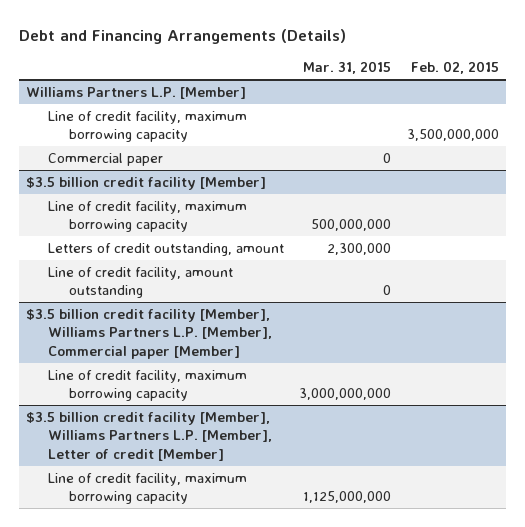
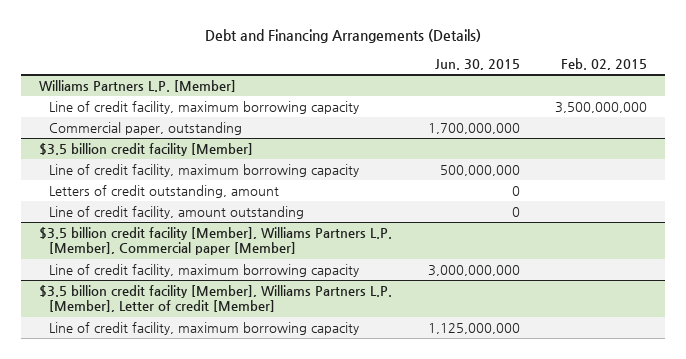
- | Mar. 31, 2015 | Feb. 02, 2015
+ | Jun. 30, 2015 | Feb. 02, 2015
@ Williams Partners L.P. [Member]
- Commercial paper | 0 |
+ Commercial paper, outstanding | 1,700,000,000 |

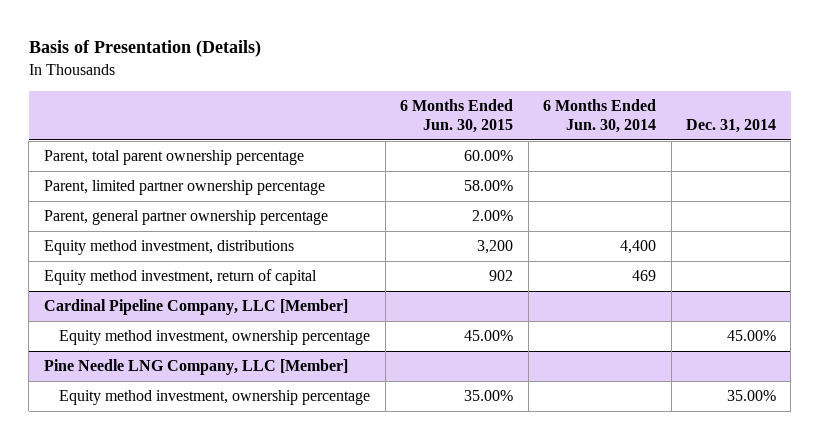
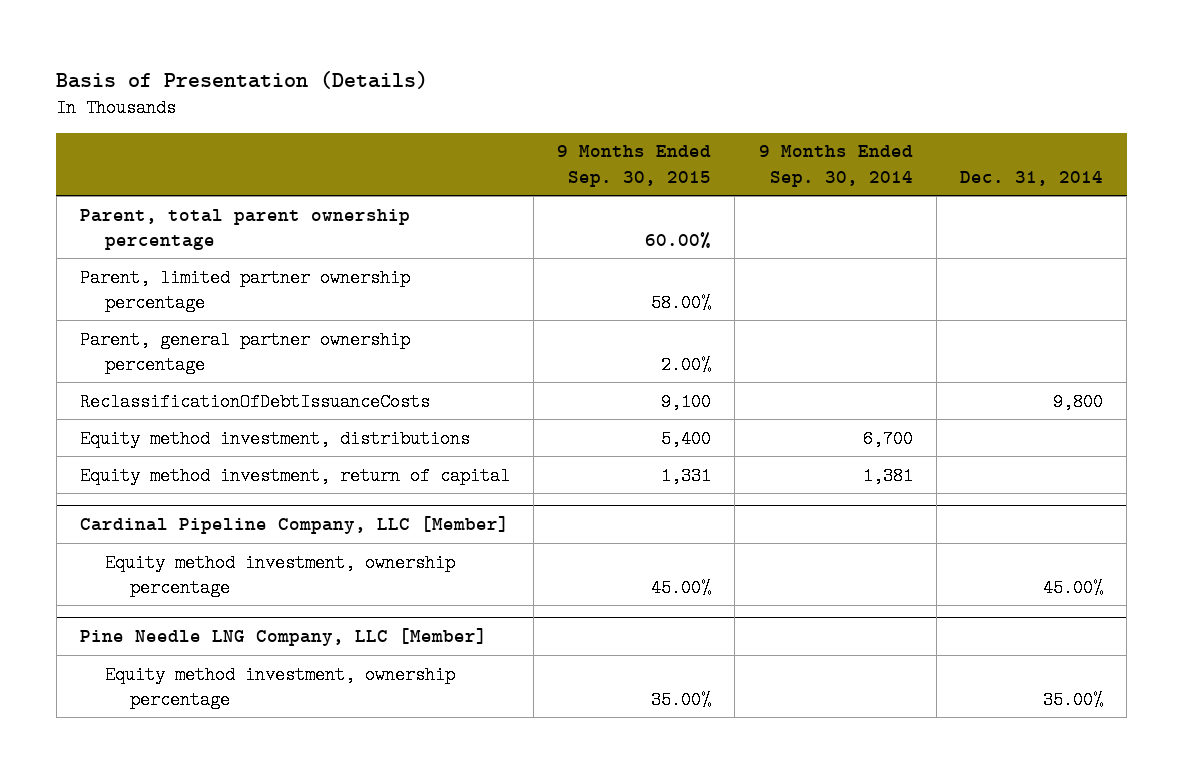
- | 6 Months Ended Jun. 30, 2015 | 6 Months Ended Jun. 30, 2014 | Dec. 31, 2014
+ | 9 Months Ended Sep. 30, 2015 | 9 Months Ended Sep. 30, 2014 | Dec. 31, 2014
+ ReclassificationOfDebtIssuanceCosts | 9,100 | | 9,800

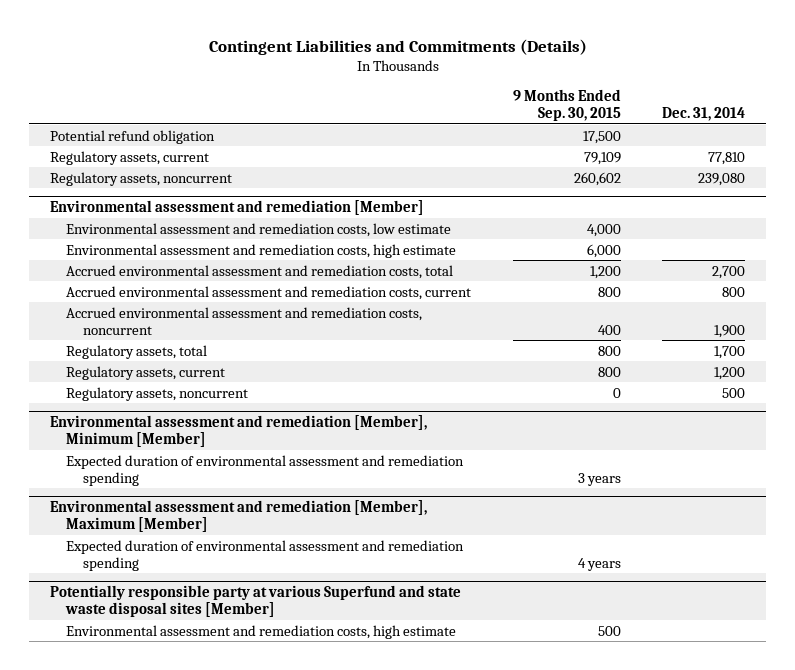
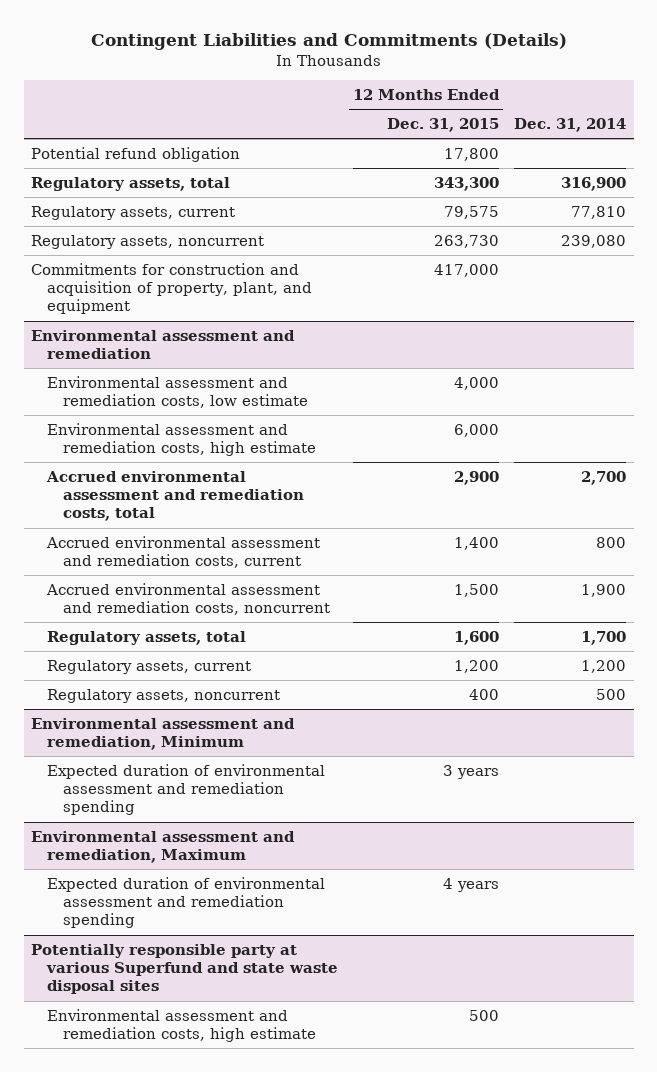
- | 9 Months Ended Sep. 30, 2015 | Dec. 31, 2014
+ | 12 Months Ended Dec. 31, 2015 | Dec. 31, 2014
+ Regulatory assets, total | 343,300 | 316,900
- Environmental assessment and remediation [Member]
+ Commitments for construction and acquisition of property, plant, and equipment | 417,000 |
+ Environmental assessment and remediation
- Environmental assessment and remediation [Member], Minimum [Member]
+ Environmental assessment and remediation, Minimum
- Environmental assessment and remediation [Member], Maximum [Member]
+ Environmental assessment and remediation, Maximum
- Potentially responsible party at various Superfund and state waste disposal sites [Member]
+ Potentially responsible party at various Superfund and state waste disposal sites

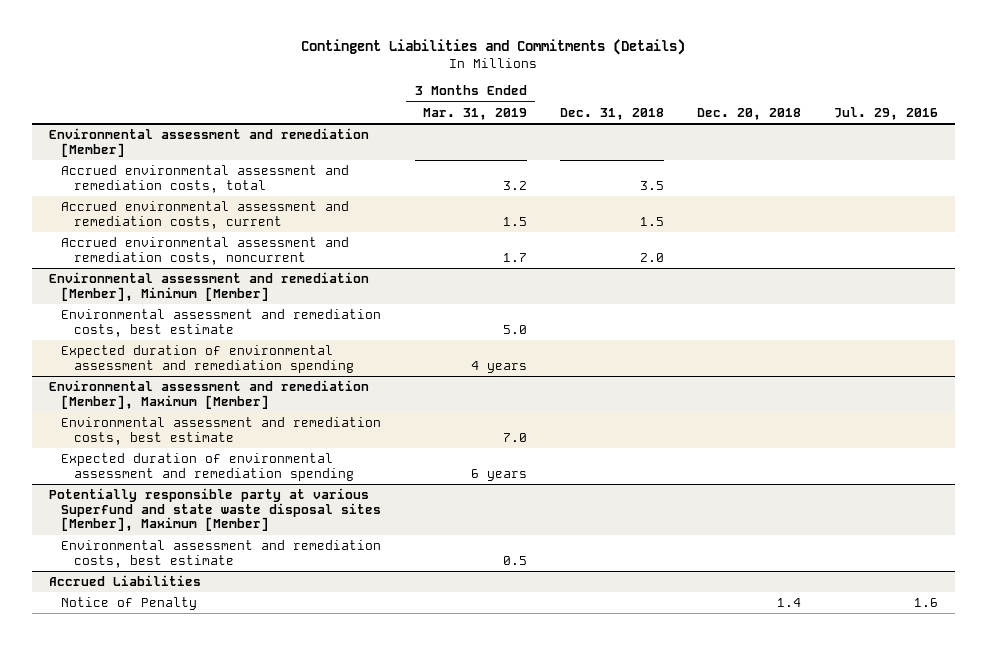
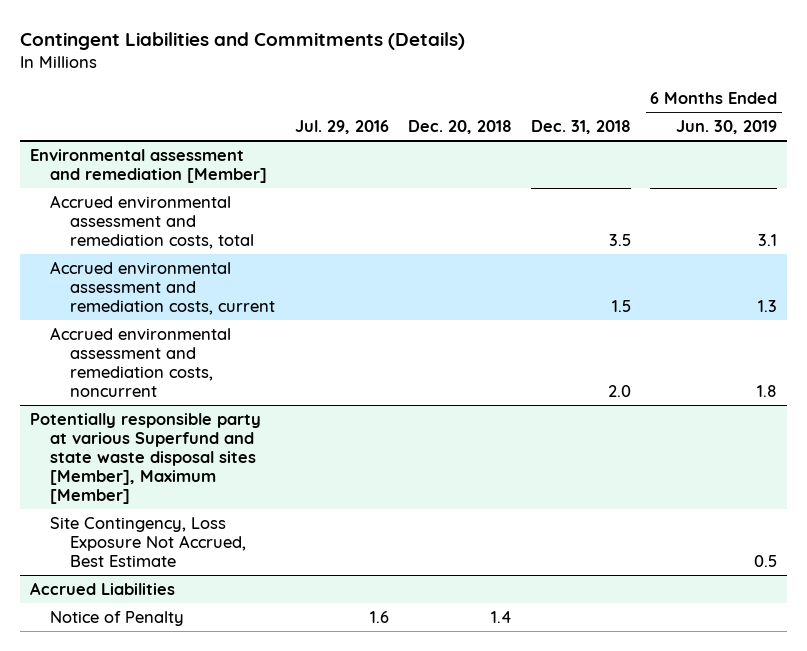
- | 3 Months Ended Mar. 31, 2019 | Dec. 31, 2018 | Dec. 20, 2018 | Jul. 29, 2016
+ | Jul. 29, 2016 | Dec. 20, 2018 | Dec. 31, 2018 | 6 Months Ended Jun. 30, 2019
- Environmental assessment and remediation [Member], Minimum [Member]
- Environmental assessment and remediation costs, best estimate | 5.0 | | |
- Expected duration of environmental assessment and remediation spending | 4 years | | |
- Environmental assessment and remediation [Member], Maximum [Member]
- Environmental assessment and remediation costs, best estimate | 7.0 | | |
- Expected duration of environmental assessment and remediation spending | 6 years | | |
@ Potentially responsible party at various Superfund and state waste disposal sites [Member], Maximum [Member]
- Environmental assessment and remediation costs, best estimate | 0.5 | | |
+ Site Contingency, Loss Exposure Not Accrued, Best Estimate | | | | 0.5

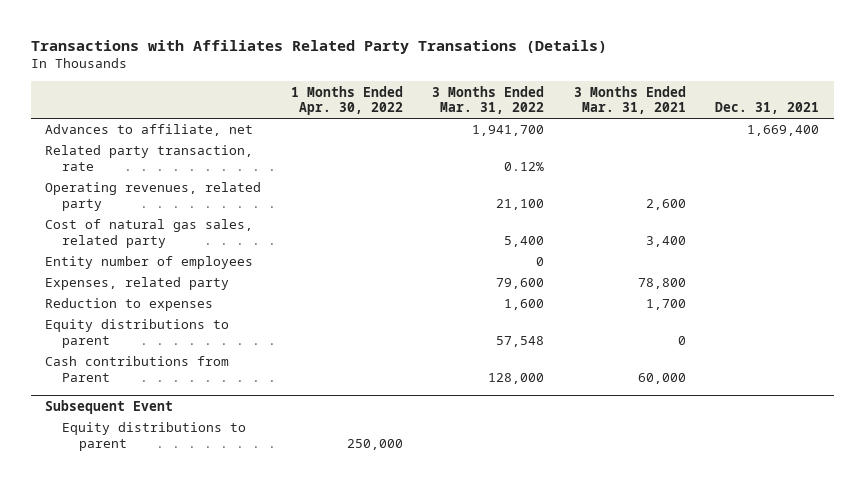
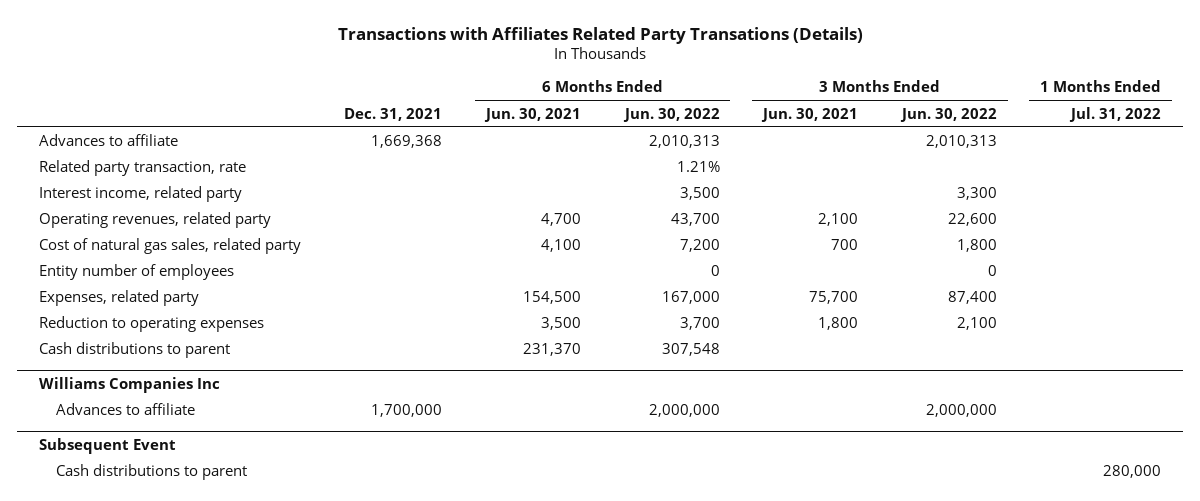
- | 1 Months Ended Apr. 30, 2022 | 3 Months Ended Mar. 31, 2022 | 3 Months Ended Mar. 31, 2021 | Dec. 31, 2021
+ | Dec. 31, 2021 | 6 Months Ended Jun. 30, 2021 | 6 Months Ended Jun. 30, 2022 | 3 Months Ended Jun. 30, 2021 | 3 Months Ended Jun. 30, 2022 | 1 Months Ended Jul. 31, 2022
- Advances to affiliate, net | | 1,941,700 | | 1,669,400
+ Advances to affiliate | 1,669,368 | | 2,010,313 | | 2,010,313 |
+ Interest income, related party | | | 3,500 | | 3,300 |
- Reduction to expenses | | 1,600 | 1,700 |
- Equity distributions to parent | | 57,548 | 0 |
- Cash contributions from Parent | | 128,000 | 60,000 |
+ Reduction to operating expenses | | 3,500 | 3,700 | 1,800 | 2,100 |
+ Cash distributions to parent | | 231,370 | 307,548 | | |
+ Williams Companies Inc
+ Advances to affiliate | 1,700,000 | | 2,000,000 | | 2,000,000 |
@ Subsequent Event
- Equity distributions to parent | 250,000 | | |
+ Cash distributions to parent | | | | | | 280,000

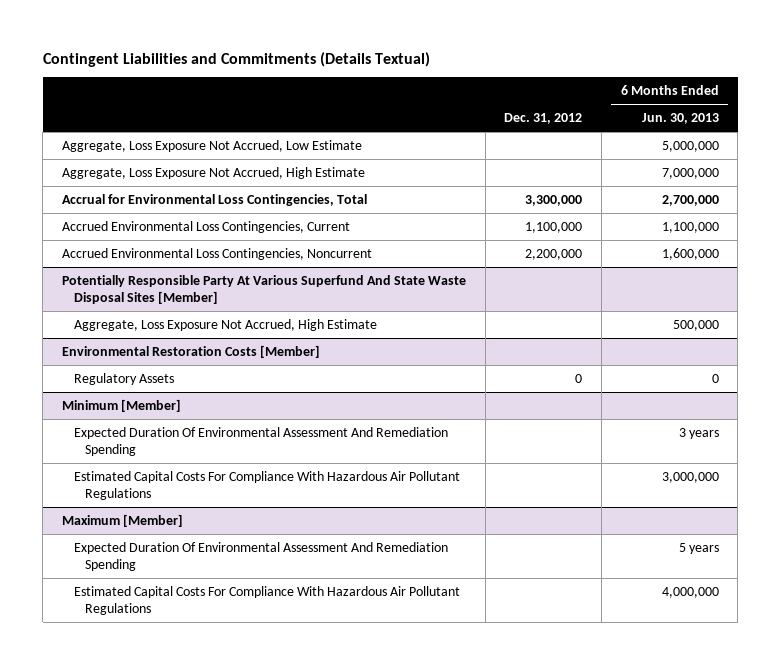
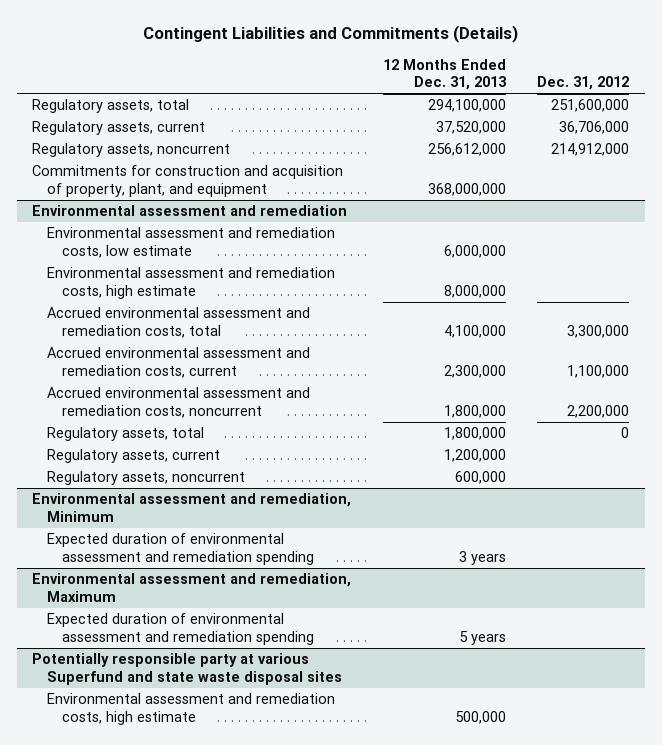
- Contingent Liabilities and Commitments (Details Textual)
+ Contingent Liabilities and Commitments (Details)
- | Dec. 31, 2012 | 6 Months Ended Jun. 30, 2013
+ | 12 Months Ended Dec. 31, 2013 | Dec. 31, 2012
- Aggregate, Loss Exposure Not Accrued, Low Estimate | | 5,000,000
- Aggregate, Loss Exposure Not Accrued, High Estimate | | 7,000,000
- Accrual for Environmental Loss Contingencies, Total | 3,300,000 | 2,700,000
- Accrued Environmental Loss Contingencies, Current | 1,100,000 | 1,100,000
- Accrued Environmental Loss Contingencies, Noncurrent | 2,200,000 | 1,600,000
- Potentially Responsible Party At Various Superfund And State Waste Disposal Sites [Member]
- Aggregate, Loss Exposure Not Accrued, High Estimate | | 500,000
- Environmental Restoration Costs [Member]
- Regulatory Assets | 0 | 0
- Minimum [Member]
- Expected Duration Of Environmental Assessment And Remediation Spending | | 3 years
- Estimated Capital Costs For Compliance With Hazardous Air Pollutant Regulations | | 3,000,000
- Maximum [Member]
- Expected Duration Of Environmental Assessment And Remediation Spending | | 5 years
- Estimated Capital Costs For Compliance With Hazardous Air Pollutant Regulations | | 4,000,000
+ Regulatory assets, total | 294,100,000 | 251,600,000
+ Regulatory assets, current | 37,520,000 | 36,706,000
+ Regulatory assets, noncurrent | 256,612,000 | 214,912,000
+ Commitments for construction and acquisition of property, plant, and equipment | 368,000,000 |
+ Environmental assessment and remediation
+ Environmental assessment and remediation costs, low estimate | 6,000,000 |
+ Environmental assessment and remediation costs, high estimate | 8,000,000 |
+ Accrued environmental assessment and remediation costs, total | 4,100,000 | 3,300,000
+ Accrued environmental assessment and remediation costs, current | 2,300,000 | 1,100,000
+ Accrued environmental assessment and remediation costs, noncurrent | 1,800,000 | 2,200,000
+ Regulatory assets, total | 1,800,000 | 0
+ Regulatory assets, current | 1,200,000 |
+ Regulatory assets, noncurrent | 600,000 |
+ Environmental assessment and remediation, Minimum
+ Expected duration of environmental assessment and remediation spending | 3 years |
+ Environmental assessment and remediation, Maximum
+ Expected duration of environmental assessment and remediation spending | 5 years |
+ Potentially responsible party at various Superfund and state waste disposal sites
+ Environmental assessment and remediation costs, high estimate | 500,000 |

